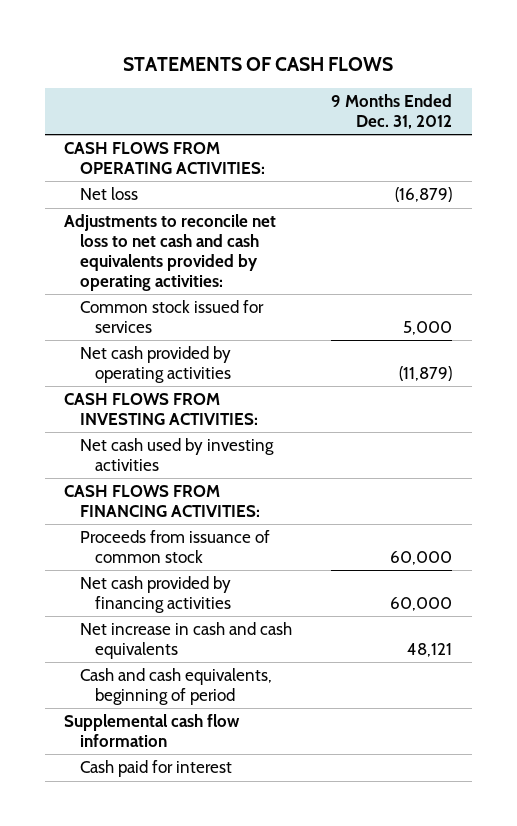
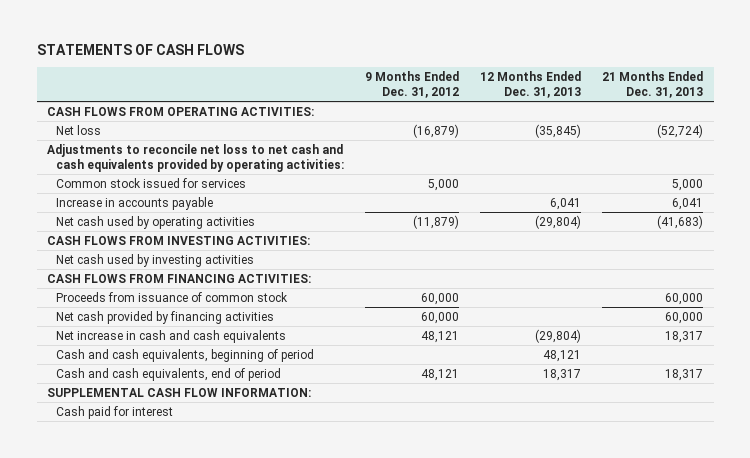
- | 9 Months Ended Dec. 31, 2012
+ | 9 Months Ended Dec. 31, 2012 | 12 Months Ended Dec. 31, 2013 | 21 Months Ended Dec. 31, 2013
- Net cash provided by operating activities | (11,879)
+ Increase in accounts payable | | 6,041 | 6,041
+ Net cash used by operating activities | (11,879) | (29,804) | (41,683)
- Supplemental cash flow information
+ Cash and cash equivalents, end of period | 48,121 | 18,317 | 18,317
+ SUPPLEMENTAL CASH FLOW INFORMATION:

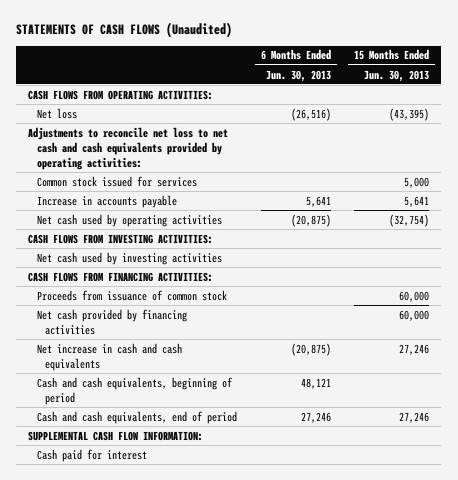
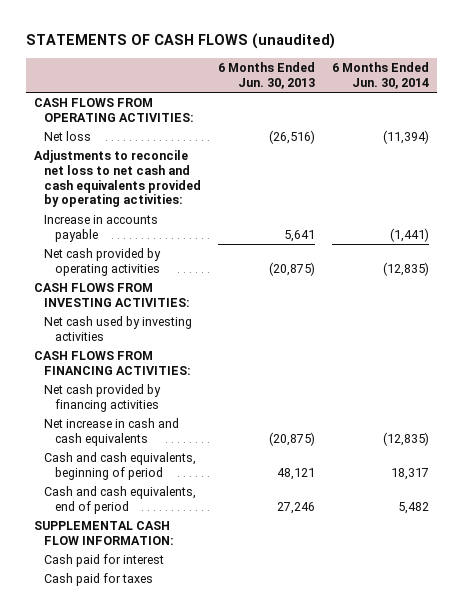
- STATEMENTS OF CASH FLOWS (Unaudited)
+ STATEMENTS OF CASH FLOWS (unaudited)
- | 6 Months Ended Jun. 30, 2013 | 15 Months Ended Jun. 30, 2013
+ | 6 Months Ended Jun. 30, 2013 | 6 Months Ended Jun. 30, 2014
- Common stock issued for services | | 5,000
- Net cash used by operating activities | (20,875) | (32,754)
+ Net cash provided by operating activities | (20,875) | (12,835)
- Proceeds from issuance of common stock | | 60,000
+ Cash paid for taxes

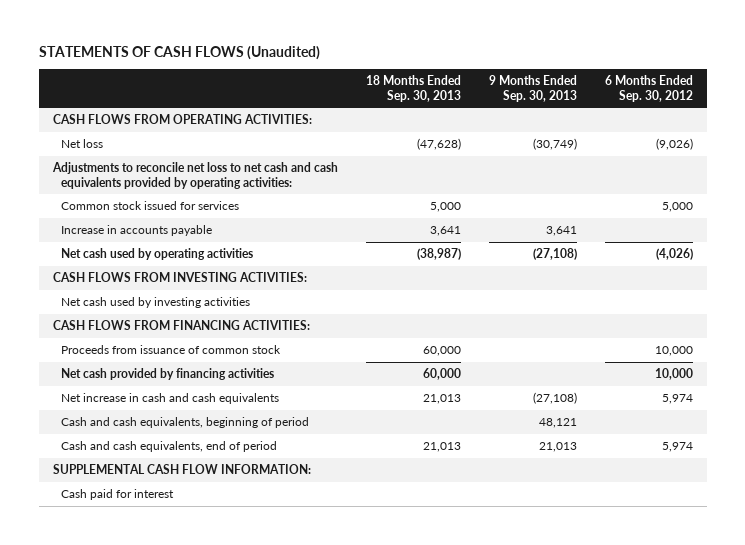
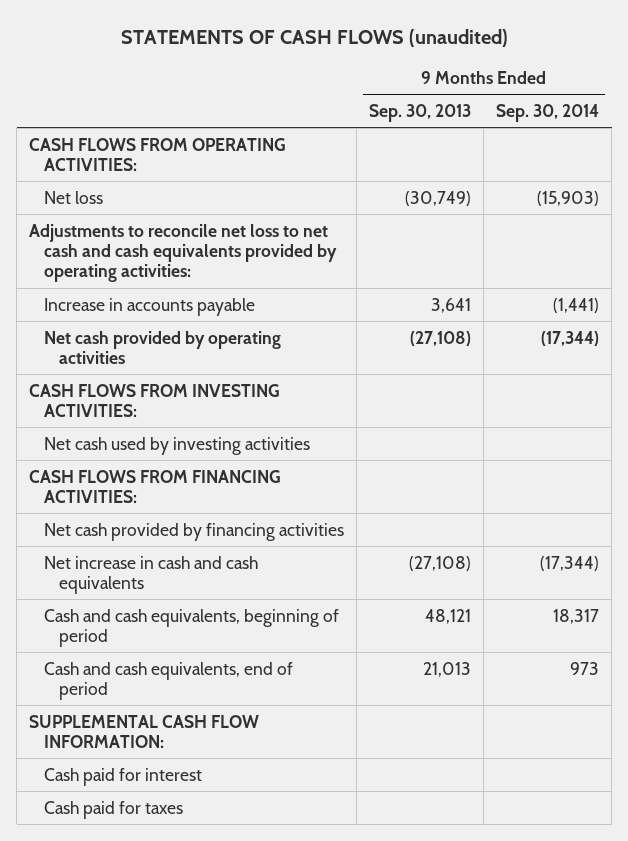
- STATEMENTS OF CASH FLOWS (Unaudited)
+ STATEMENTS OF CASH FLOWS (unaudited)
- | 18 Months Ended Sep. 30, 2013 | 9 Months Ended Sep. 30, 2013 | 6 Months Ended Sep. 30, 2012
+ | 9 Months Ended Sep. 30, 2013 | 9 Months Ended Sep. 30, 2014
- Common stock issued for services | 5,000 | | 5,000
- Net cash used by operating activities | (38,987) | (27,108) | (4,026)
+ Net cash provided by operating activities | (27,108) | (17,344)
- Proceeds from issuance of common stock | 60,000 | | 10,000
+ Cash paid for taxes

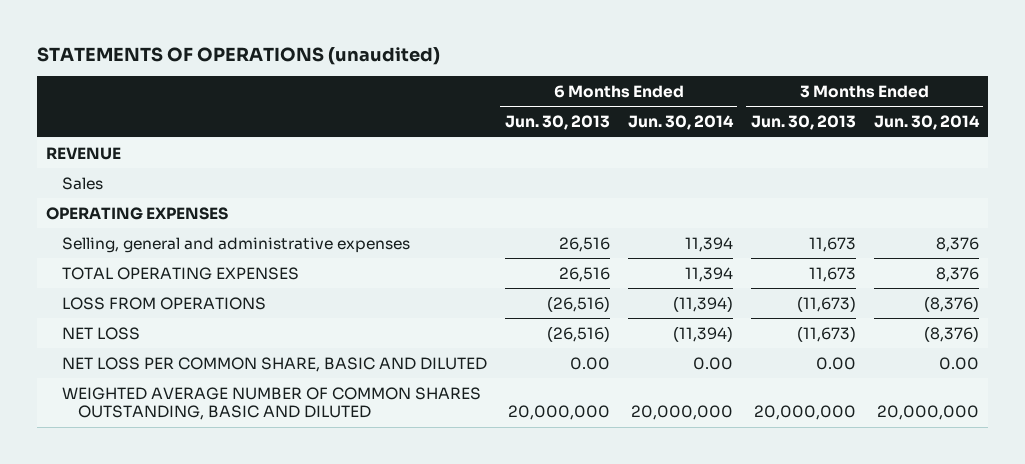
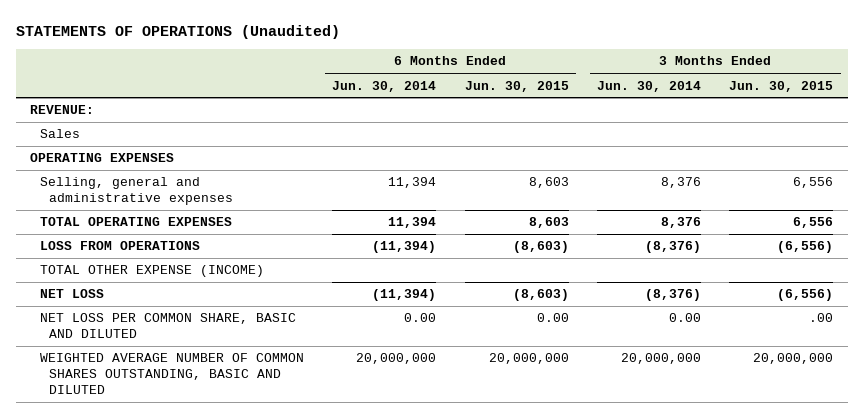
- STATEMENTS OF OPERATIONS (unaudited)
+ STATEMENTS OF OPERATIONS (Unaudited)
- | 6 Months Ended Jun. 30, 2013 | 6 Months Ended Jun. 30, 2014 | 3 Months Ended Jun. 30, 2013 | 3 Months Ended Jun. 30, 2014
+ | 6 Months Ended Jun. 30, 2014 | 6 Months Ended Jun. 30, 2015 | 3 Months Ended Jun. 30, 2014 | 3 Months Ended Jun. 30, 2015
- REVENUE
+ REVENUE:
+ TOTAL OTHER EXPENSE (INCOME)

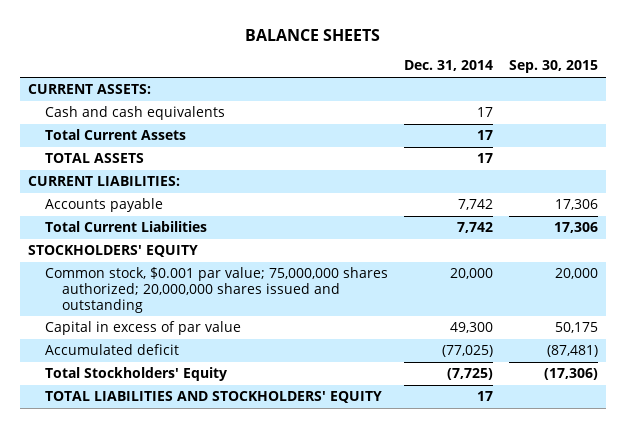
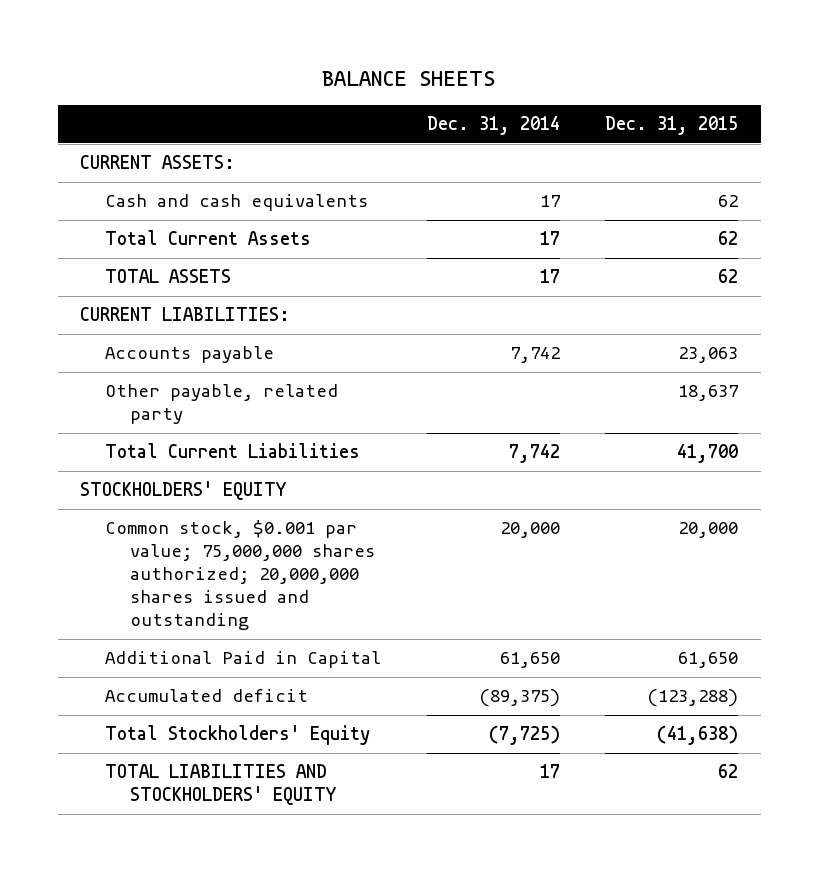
- | Dec. 31, 2014 | Sep. 30, 2015
+ | Dec. 31, 2014 | Dec. 31, 2015
+ Other payable, related party | | 18,637
- Capital in excess of par value | 49,300 | 50,175
- Accumulated deficit | (77,025) | (87,481)
+ Additional Paid in Capital | 61,650 | 61,650
+ Accumulated deficit | (89,375) | (123,288)

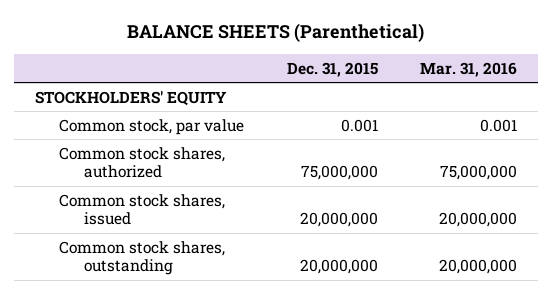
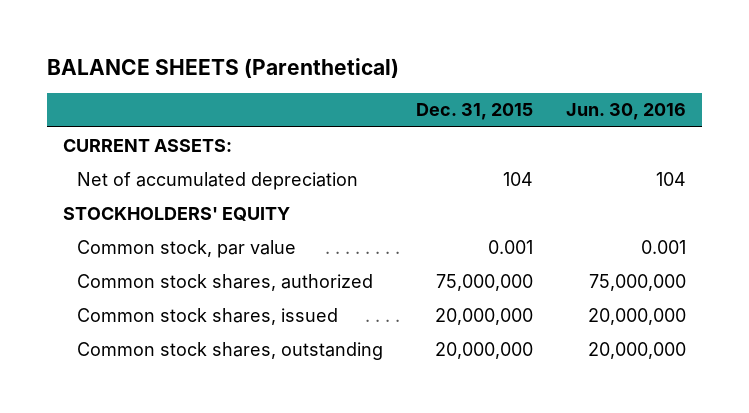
- | Dec. 31, 2015 | Mar. 31, 2016
+ | Dec. 31, 2015 | Jun. 30, 2016
+ CURRENT ASSETS:
+ Net of accumulated depreciation | 104 | 104

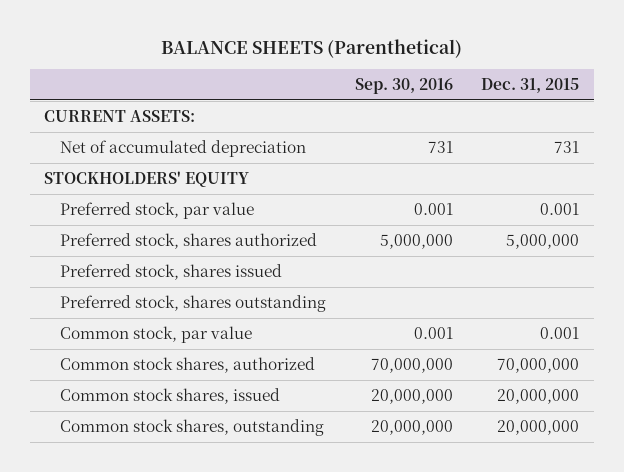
- | Dec. 31, 2015 | Jun. 30, 2016
+ | Sep. 30, 2016 | Dec. 31, 2015
- Net of accumulated depreciation | 104 | 104
+ Net of accumulated depreciation | 731 | 731
+ Preferred stock, par value | 0.001 | 0.001
+ Preferred stock, shares authorized | 5,000,000 | 5,000,000
+ Preferred stock, shares issued
+ Preferred stock, shares outstanding
- Common stock shares, authorized | 75,000,000 | 75,000,000
+ Common stock shares, authorized | 70,000,000 | 70,000,000

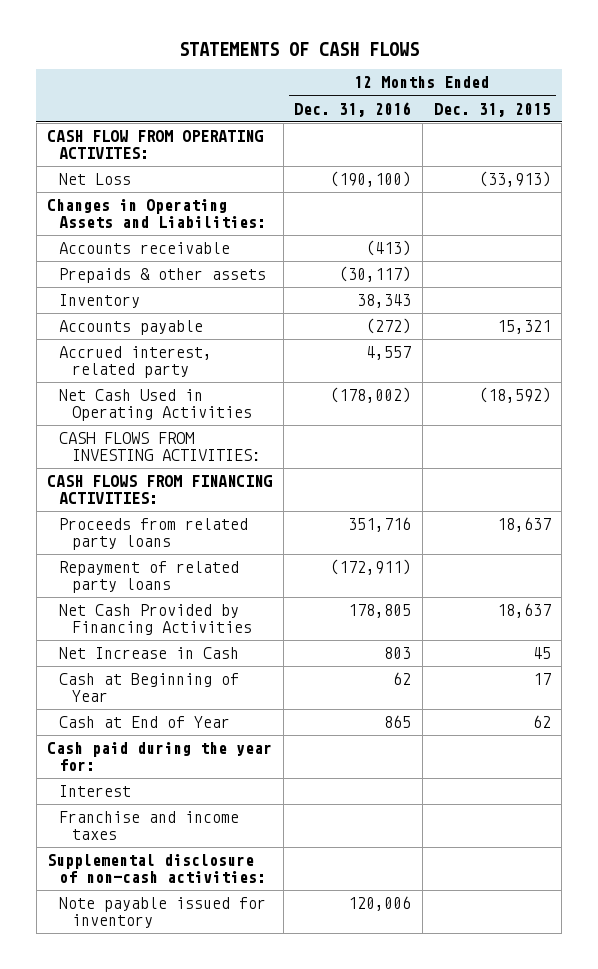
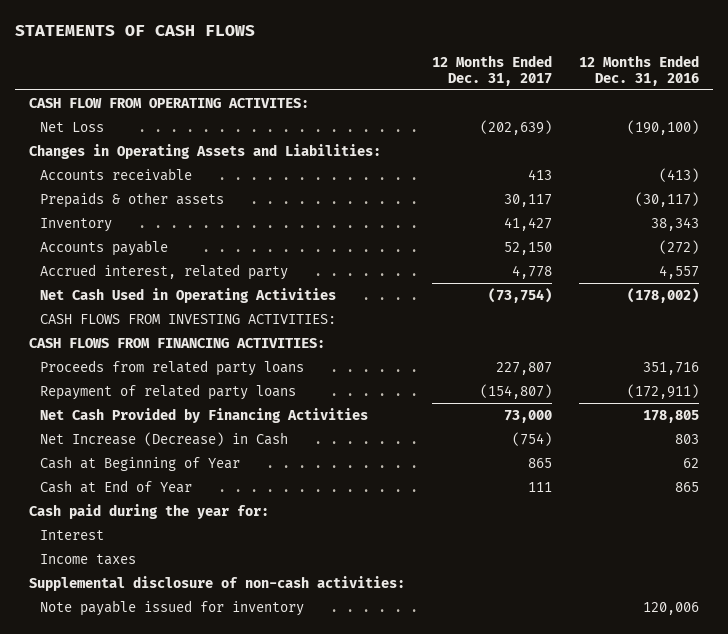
- | 12 Months Ended Dec. 31, 2016 | 12 Months Ended Dec. 31, 2015
+ | 12 Months Ended Dec. 31, 2017 | 12 Months Ended Dec. 31, 2016
- Net Increase in Cash | 803 | 45
+ Net Increase (Decrease) in Cash | (754) | 803
- Franchise and income taxes
+ Income taxes

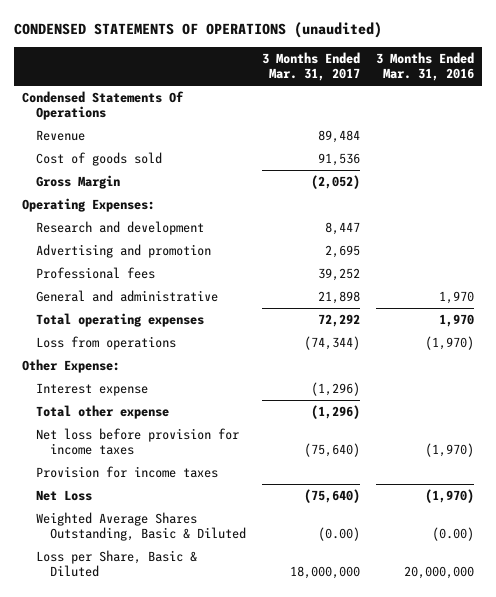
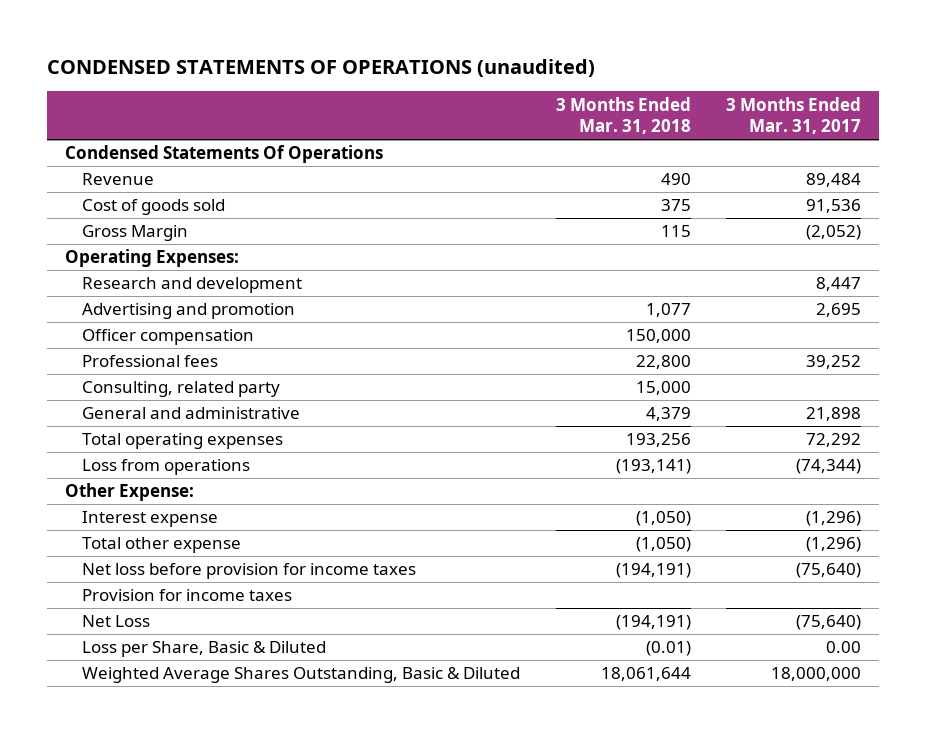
- | 3 Months Ended Mar. 31, 2017 | 3 Months Ended Mar. 31, 2016
+ | 3 Months Ended Mar. 31, 2018 | 3 Months Ended Mar. 31, 2017
+ Officer compensation | 150,000 |
+ Consulting, related party | 15,000 |
- Weighted Average Shares Outstanding, Basic & Diluted | (0.00) | (0.00)
- Loss per Share, Basic & Diluted | 18,000,000 | 20,000,000
+ Loss per Share, Basic & Diluted | (0.01) | 0.00
+ Weighted Average Shares Outstanding, Basic & Diluted | 18,061,644 | 18,000,000

